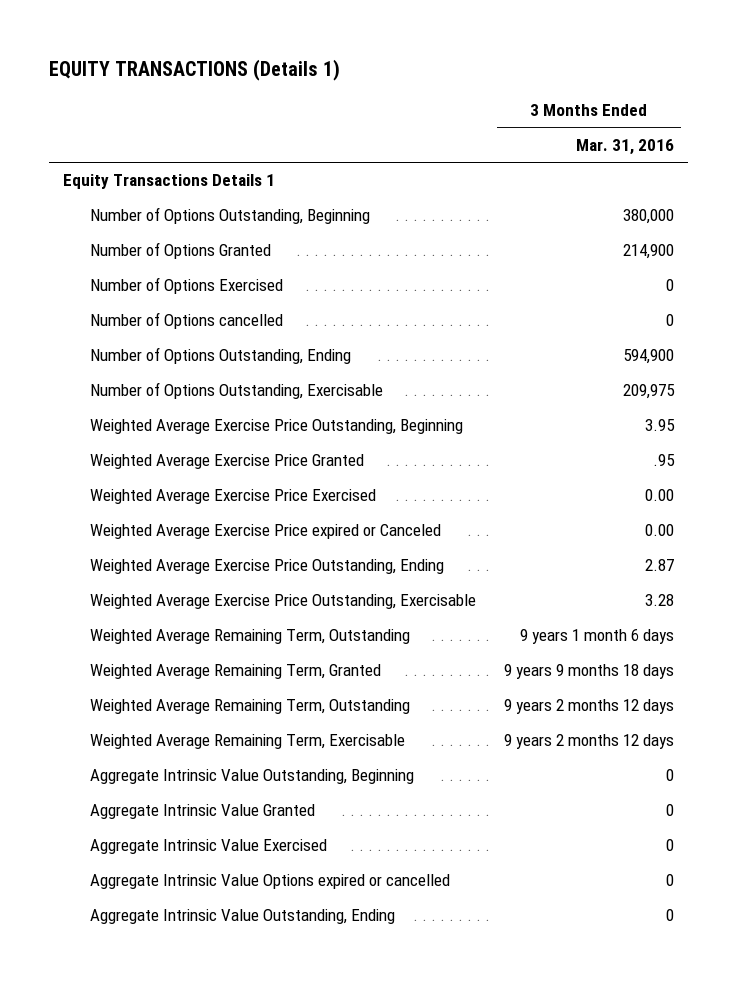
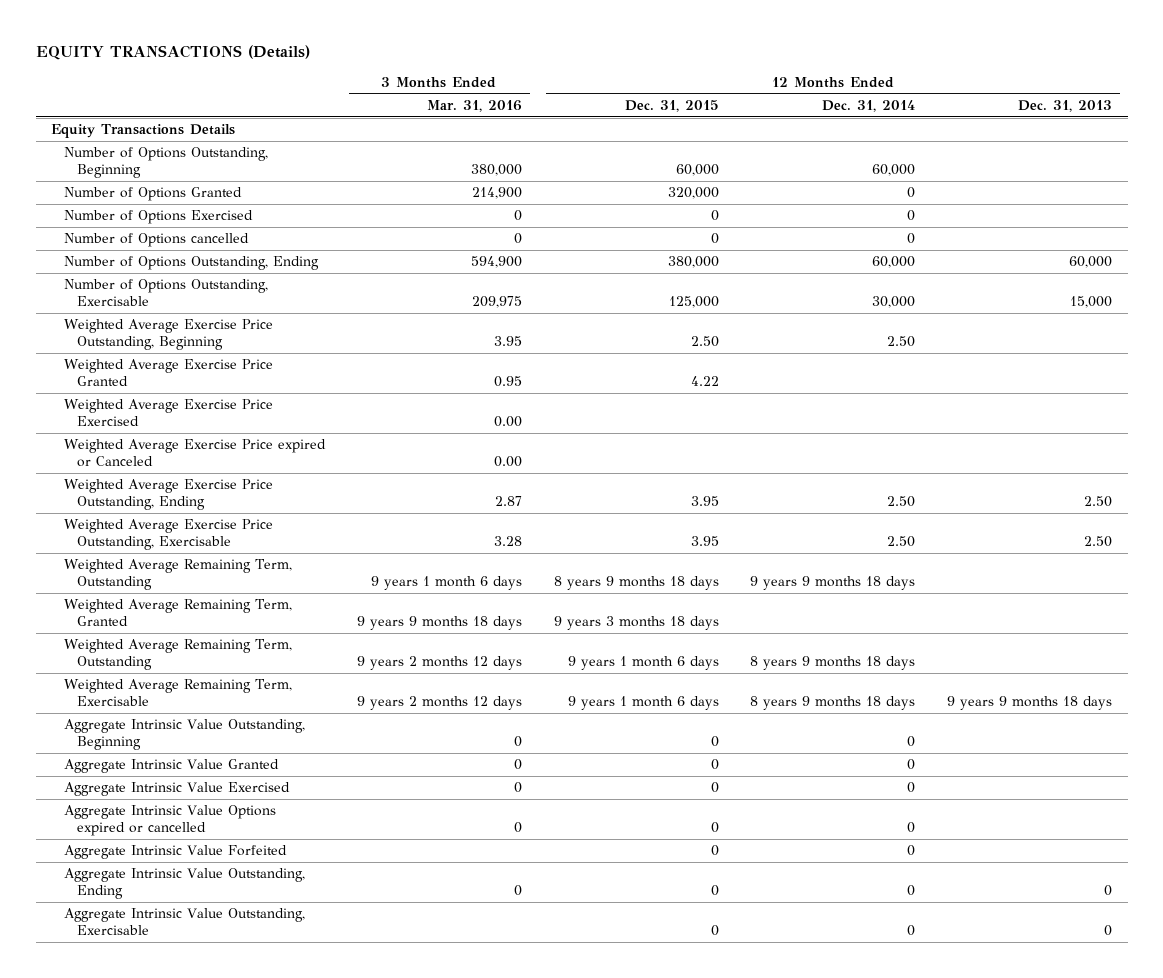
- EQUITY TRANSACTIONS (Details 1)
+ EQUITY TRANSACTIONS (Details)
- | 3 Months Ended Mar. 31, 2016
+ | 3 Months Ended Mar. 31, 2016 | 12 Months Ended Dec. 31, 2015 | 12 Months Ended Dec. 31, 2014 | 12 Months Ended Dec. 31, 2013
- Equity Transactions Details 1
+ Equity Transactions Details
- Weighted Average Exercise Price Granted | .95
+ Weighted Average Exercise Price Granted | 0.95 | 4.22 | |
+ Aggregate Intrinsic Value Forfeited | | 0 | 0 |
+ Aggregate Intrinsic Value Outstanding, Exercisable | | 0 | 0 | 0

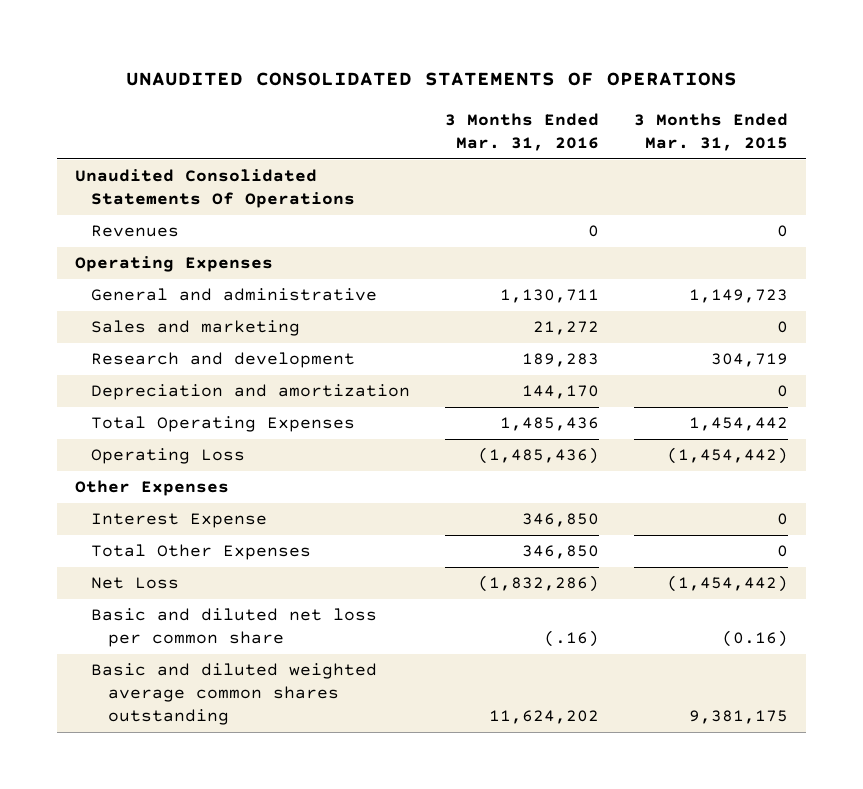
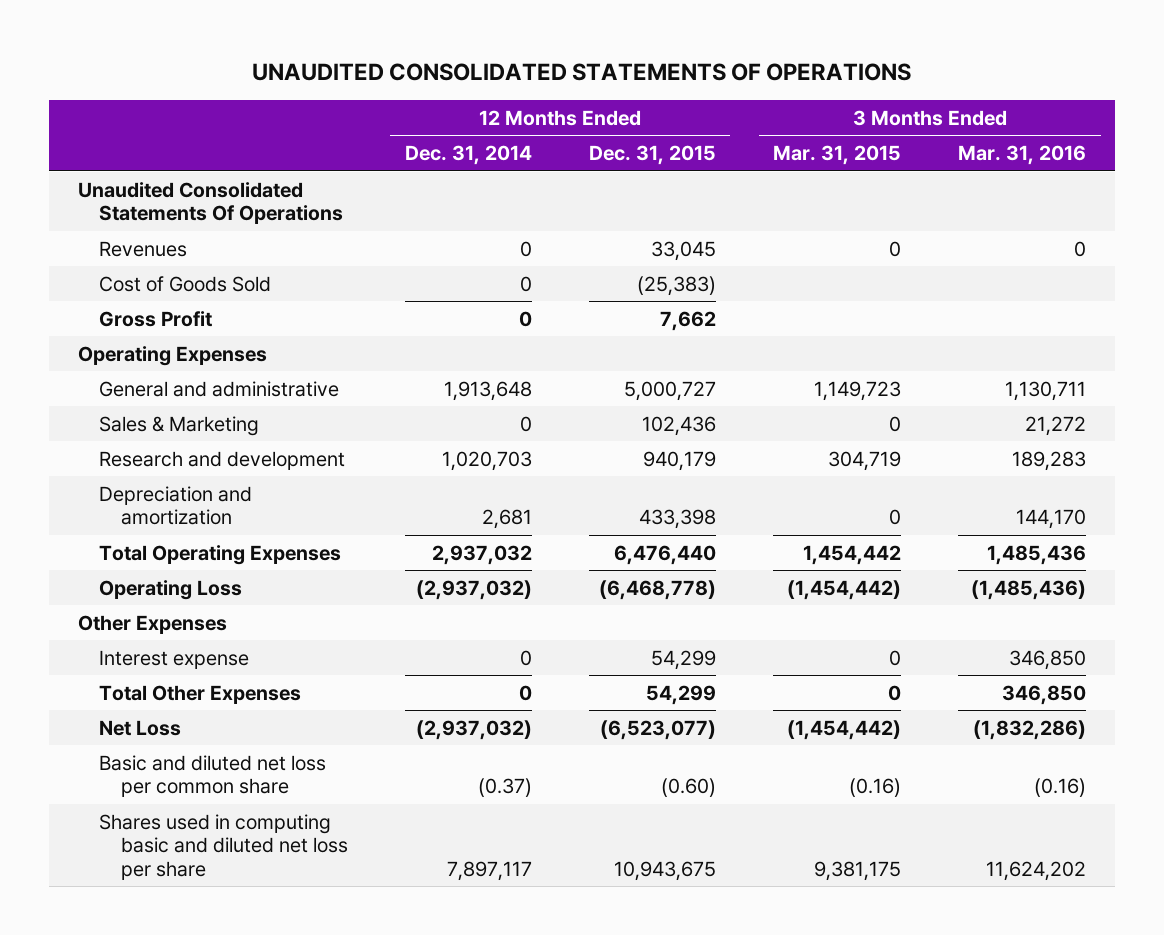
- | 3 Months Ended Mar. 31, 2016 | 3 Months Ended Mar. 31, 2015
+ | 12 Months Ended Dec. 31, 2014 | 12 Months Ended Dec. 31, 2015 | 3 Months Ended Mar. 31, 2015 | 3 Months Ended Mar. 31, 2016
+ Cost of Goods Sold | 0 | (25,383) | |
+ Gross Profit | 0 | 7,662 | |
- Sales and marketing | 21,272 | 0
+ Sales & Marketing | 0 | 102,436 | 0 | 21,272
- Interest Expense | 346,850 | 0
+ Interest expense | 0 | 54,299 | 0 | 346,850
- Basic and diluted net loss per common share | (.16) | (0.16)
- Basic and diluted weighted average common shares outstanding | 11,624,202 | 9,381,175
+ Basic and diluted net loss per common share | (0.37) | (0.60) | (0.16) | (0.16)
+ Shares used in computing basic and diluted net loss per share | 7,897,117 | 10,943,675 | 9,381,175 | 11,624,202

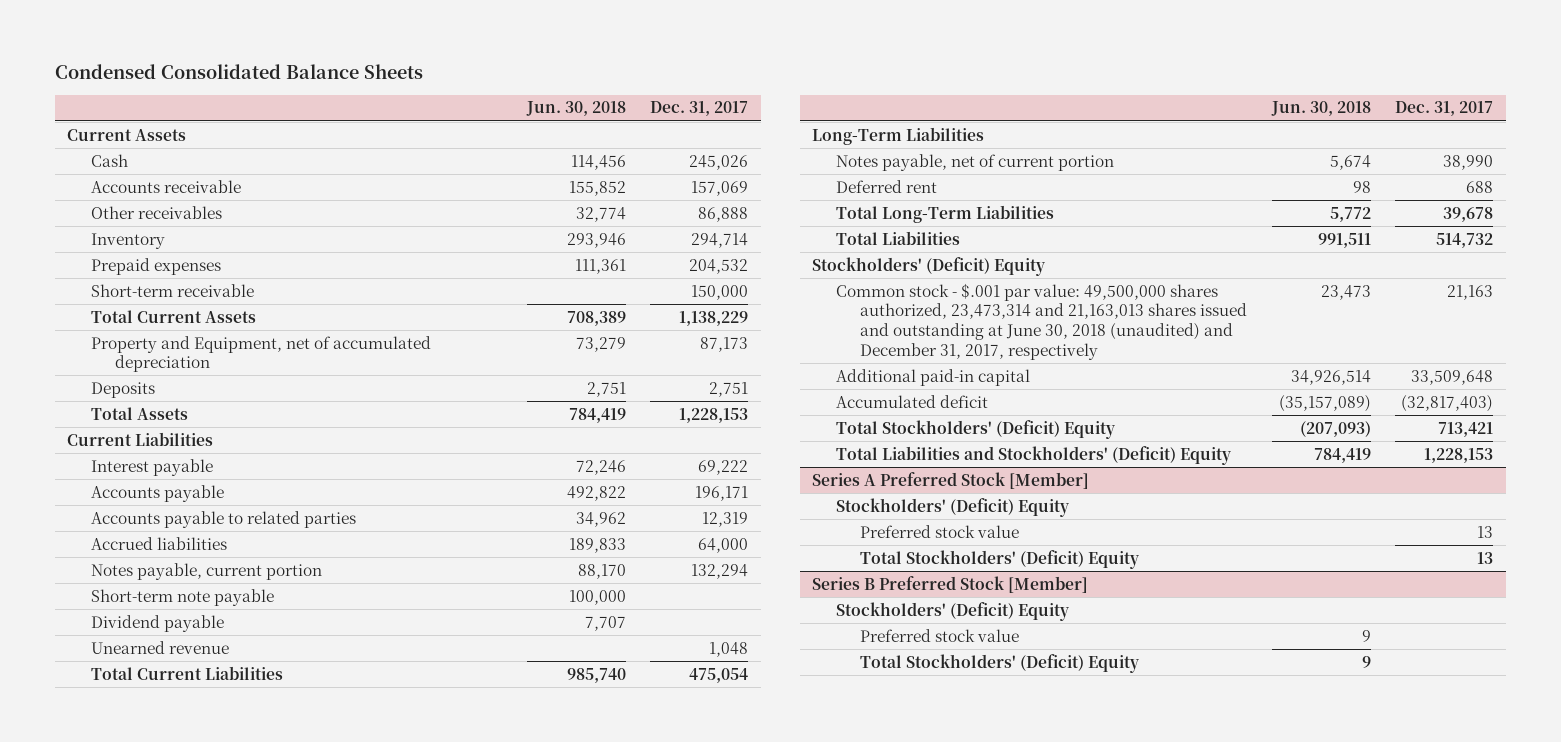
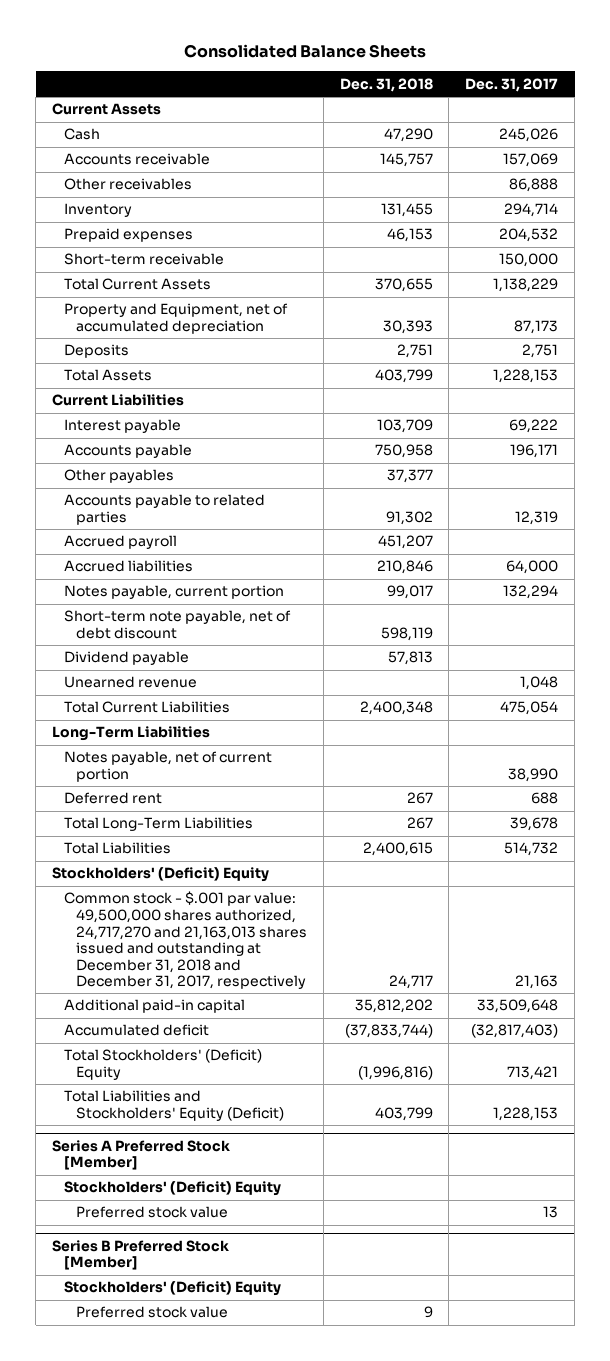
- Condensed Consolidated Balance Sheets
+ Consolidated Balance Sheets
- | Jun. 30, 2018 | Dec. 31, 2017
+ | Dec. 31, 2018 | Dec. 31, 2017
+ Other payables | 37,377 |
+ Accrued payroll | 451,207 |
- Short-term note payable | 100,000 |
+ Short-term note payable, net of debt discount | 598,119 |
- Common stock - $.001 par value: 49,500,000 shares authorized, 23,473,314 and 21,163,013 shares issued and outstanding at June 30, 2018 (unaudited) and December 31, 2017, respectively | 23,473 | 21,163
+ Common stock - $.001 par value: 49,500,000 shares authorized, 24,717,270 and 21,163,013 shares issued and outstanding at December 31, 2018 and December 31, 2017, respectively | 24,717 | 21,163
- Total Liabilities and Stockholders' (Deficit) Equity | 784,419 | 1,228,153
+ Total Liabilities and Stockholders' Equity (Deficit) | 403,799 | 1,228,153
@ Series A Preferred Stock [Member]
- Total Stockholders' (Deficit) Equity | | 13
@ Series B Preferred Stock [Member]
- Total Stockholders' (Deficit) Equity | 9 |

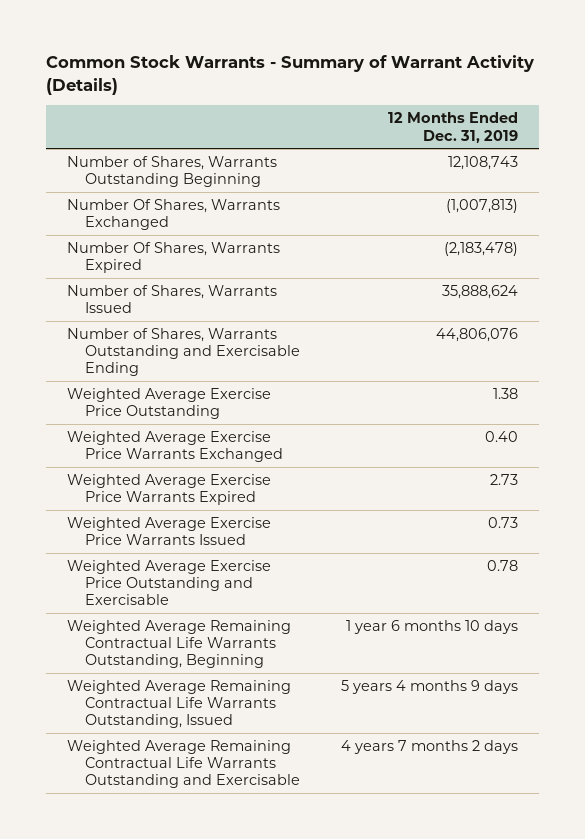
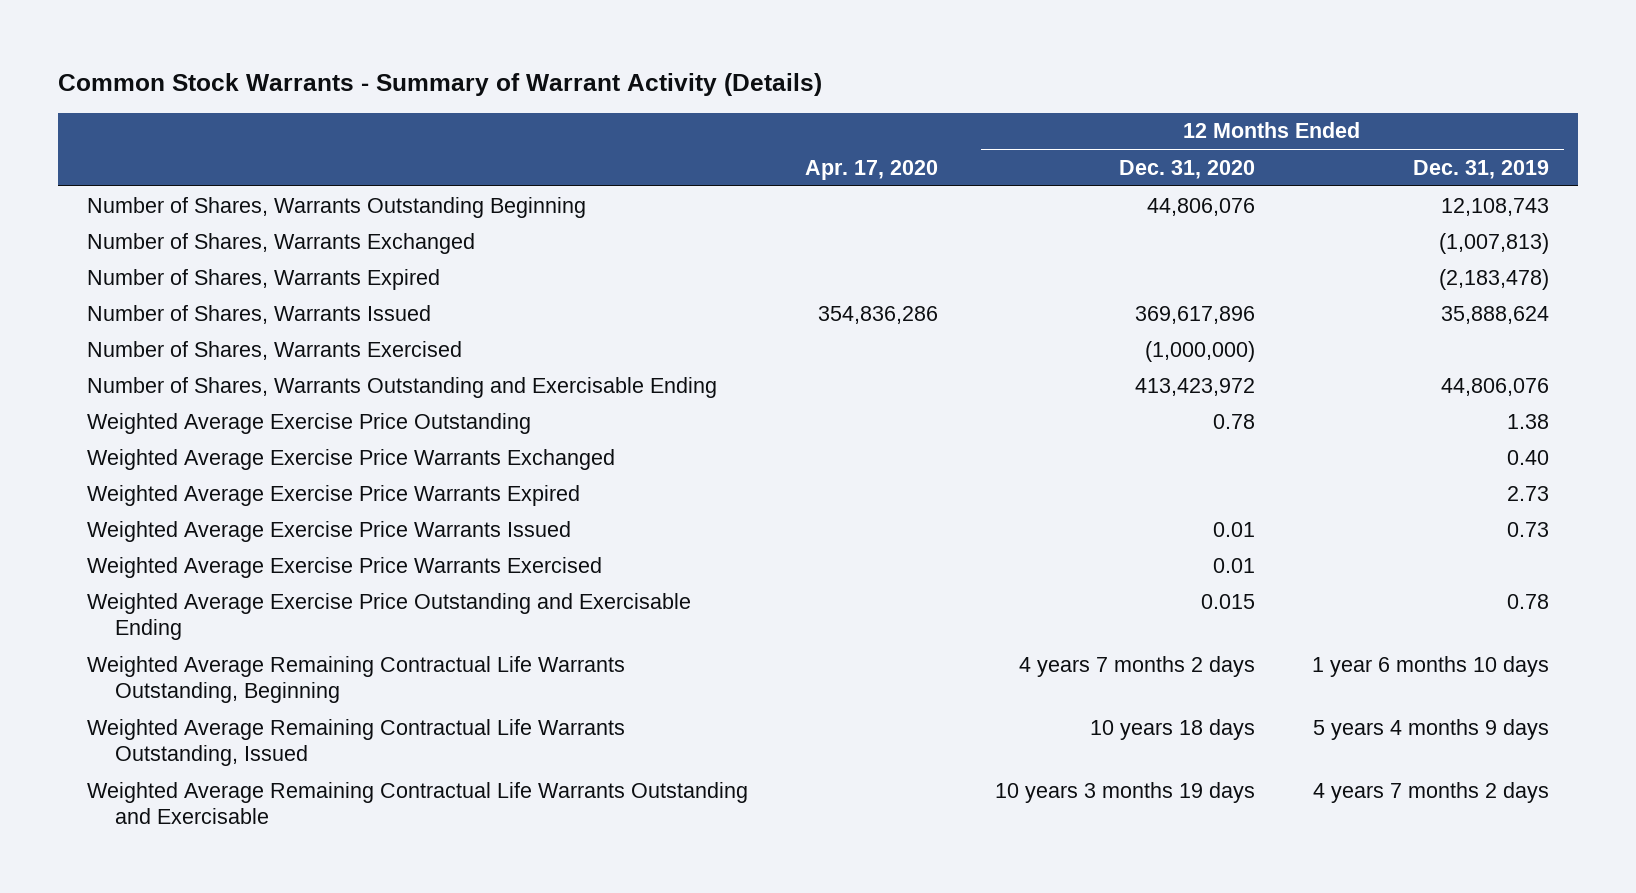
- | 12 Months Ended Dec. 31, 2019
+ | Apr. 17, 2020 | 12 Months Ended Dec. 31, 2020 | 12 Months Ended Dec. 31, 2019
- Number Of Shares, Warrants Exchanged | (1,007,813)
- Number Of Shares, Warrants Expired | (2,183,478)
+ Number of Shares, Warrants Exchanged | | | (1,007,813)
+ Number of Shares, Warrants Expired | | | (2,183,478)
+ Number of Shares, Warrants Exercised | | (1,000,000) |
- Weighted Average Exercise Price Outstanding and Exercisable | 0.78
+ Weighted Average Exercise Price Warrants Exercised | | 0.01 |
+ Weighted Average Exercise Price Outstanding and Exercisable Ending | | 0.015 | 0.78

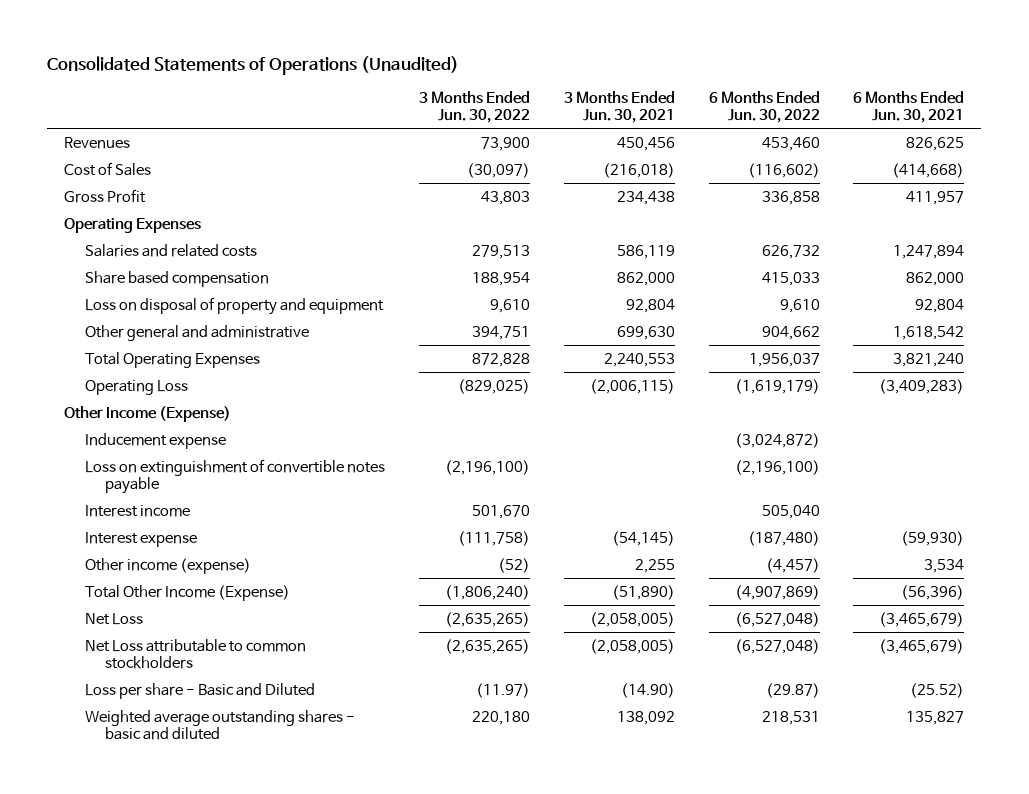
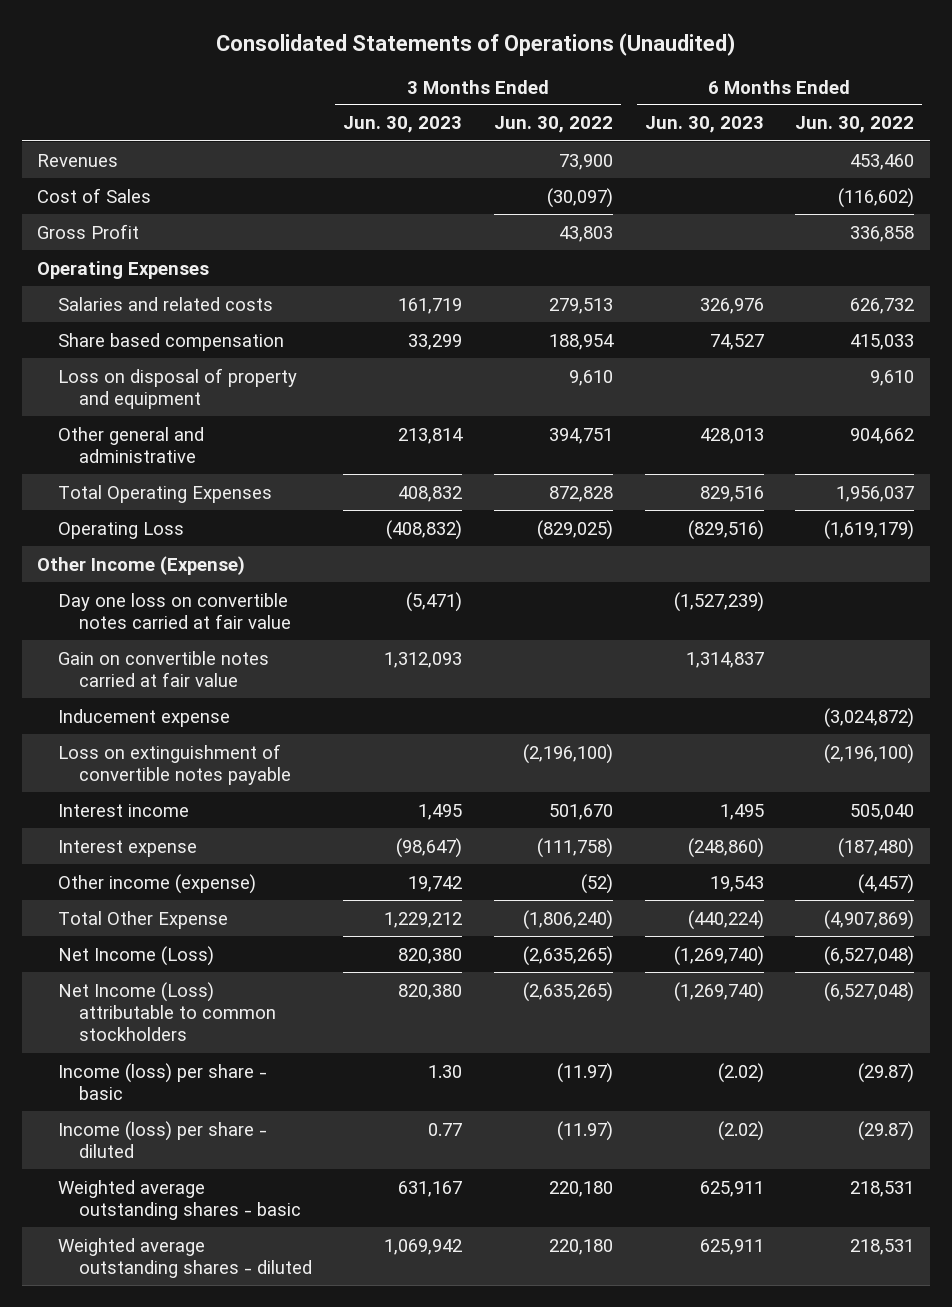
- | 3 Months Ended Jun. 30, 2022 | 3 Months Ended Jun. 30, 2021 | 6 Months Ended Jun. 30, 2022 | 6 Months Ended Jun. 30, 2021
+ | 3 Months Ended Jun. 30, 2023 | 3 Months Ended Jun. 30, 2022 | 6 Months Ended Jun. 30, 2023 | 6 Months Ended Jun. 30, 2022
+ Day one loss on convertible notes carried at fair value | (5,471) | | (1,527,239) |
+ Gain on convertible notes carried at fair value | 1,312,093 | | 1,314,837 |
- Total Other Income (Expense) | (1,806,240) | (51,890) | (4,907,869) | (56,396)
- Net Loss | (2,635,265) | (2,058,005) | (6,527,048) | (3,465,679)
- Net Loss attributable to common stockholders | (2,635,265) | (2,058,005) | (6,527,048) | (3,465,679)
- Loss per share - Basic and Diluted | (11.97) | (14.90) | (29.87) | (25.52)
- Weighted average outstanding shares - basic and diluted | 220,180 | 138,092 | 218,531 | 135,827
+ Total Other Expense | 1,229,212 | (1,806,240) | (440,224) | (4,907,869)
+ Net Income (Loss) | 820,380 | (2,635,265) | (1,269,740) | (6,527,048)
+ Net Income (Loss) attributable to common stockholders | 820,380 | (2,635,265) | (1,269,740) | (6,527,048)
+ Income (loss) per share - basic | 1.30 | (11.97) | (2.02) | (29.87)
+ Income (loss) per share - diluted | 0.77 | (11.97) | (2.02) | (29.87)
+ Weighted average outstanding shares - basic | 631,167 | 220,180 | 625,911 | 218,531
+ Weighted average outstanding shares - diluted | 1,069,942 | 220,180 | 625,911 | 218,531

